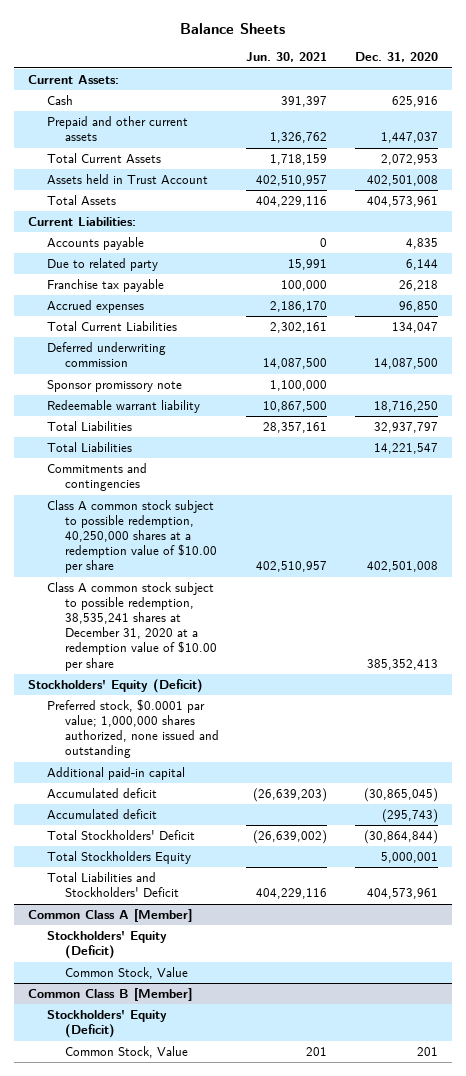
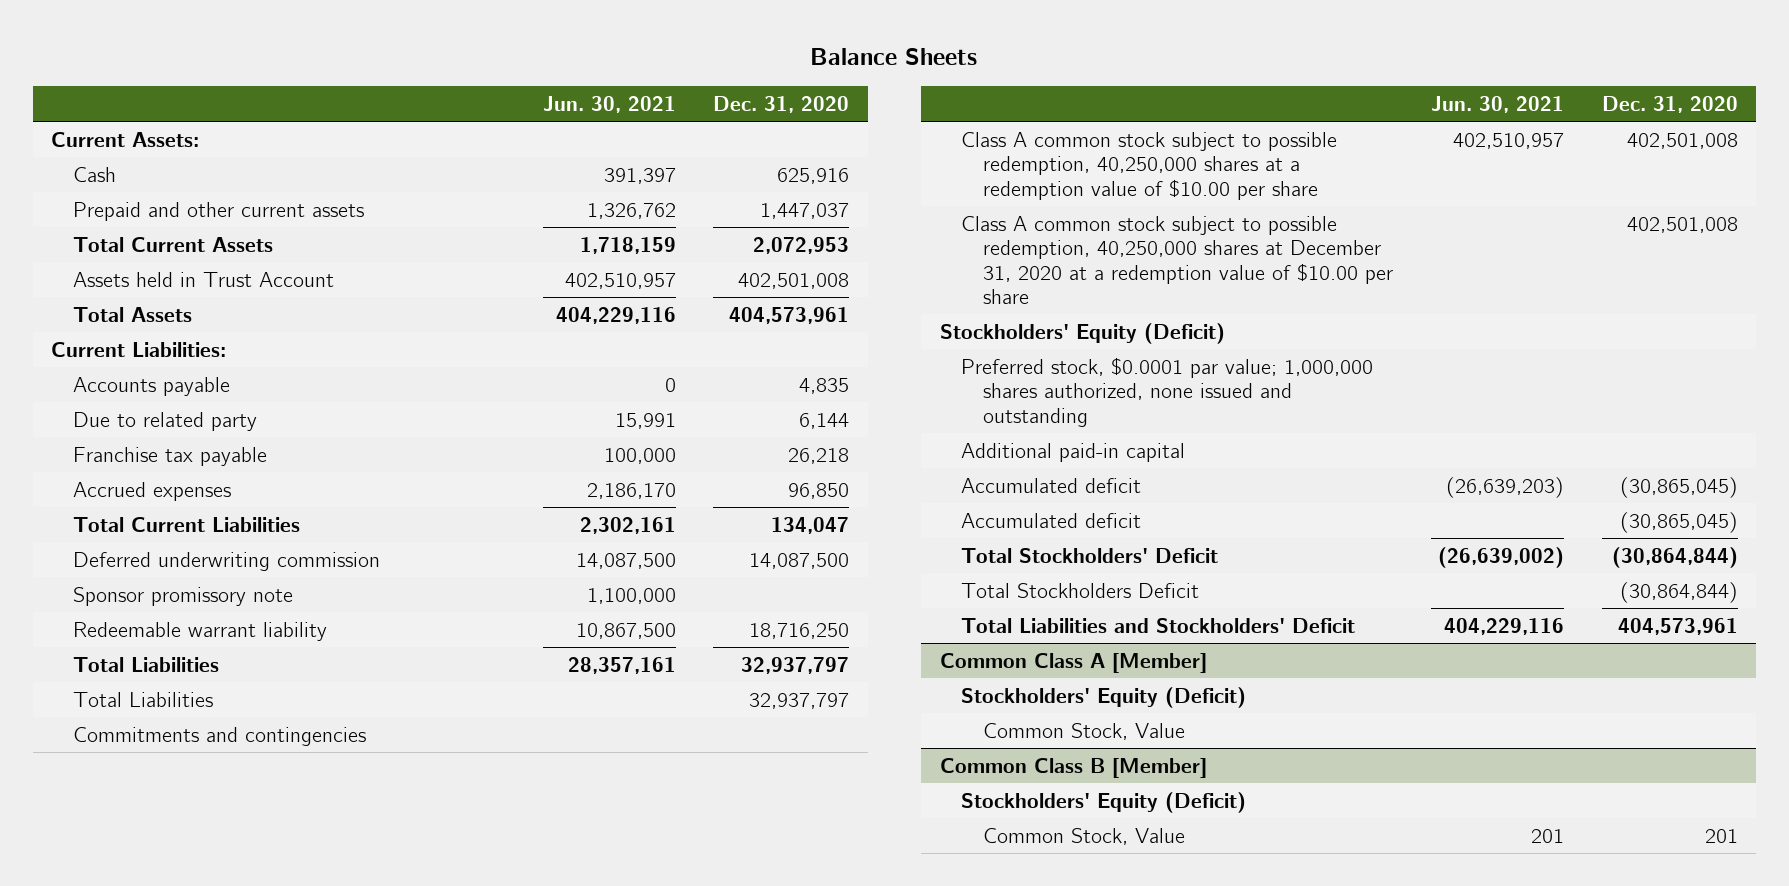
- Total Liabilities | | 14,221,547
+ Total Liabilities | | 32,937,797
- Class A common stock subject to possible redemption, 38,535,241 shares at December 31, 2020 at a redemption value of $10.00 per share | | 385,352,413
+ Class A common stock subject to possible redemption, 40,250,000 shares at December 31, 2020 at a redemption value of $10.00 per share | | 402,501,008
- Accumulated deficit | | (295,743)
+ Accumulated deficit | | (30,865,045)
- Total Stockholders Equity | | 5,000,001
+ Total Stockholders Deficit | | (30,864,844)

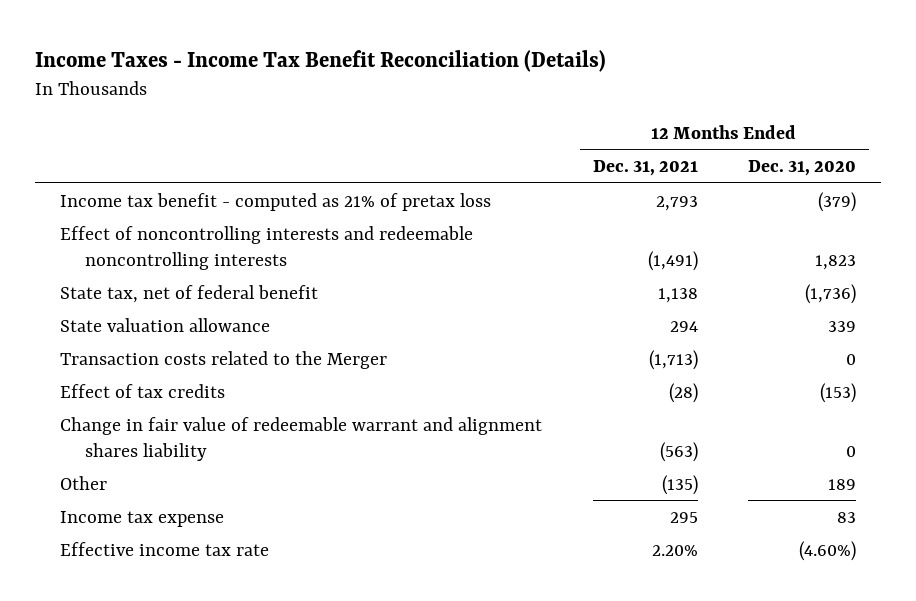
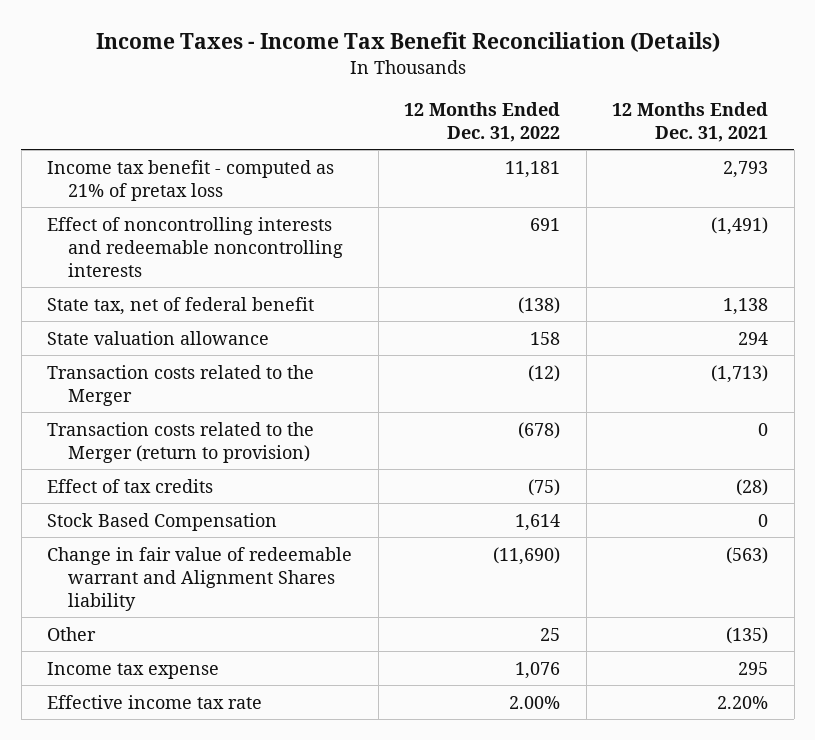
- | 12 Months Ended Dec. 31, 2021 | 12 Months Ended Dec. 31, 2020
+ | 12 Months Ended Dec. 31, 2022 | 12 Months Ended Dec. 31, 2021
+ Transaction costs related to the Merger (return to provision) | (678) | 0
- Change in fair value of redeemable warrant and alignment shares liability | (563) | 0
+ Stock Based Compensation | 1,614 | 0
+ Change in fair value of redeemable warrant and Alignment Shares liability | (11,690) | (563)

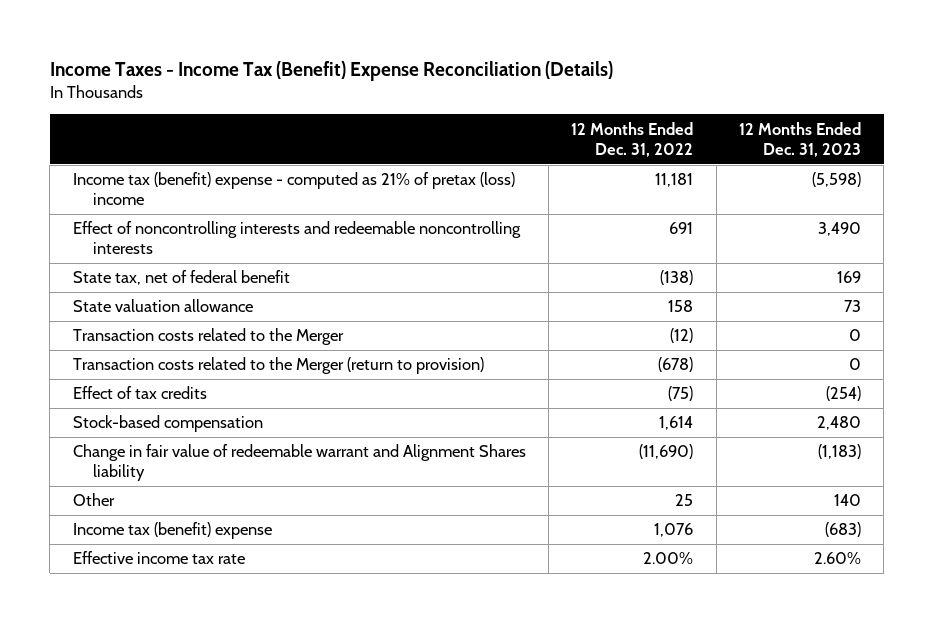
- Income Taxes - Income Tax Benefit Reconciliation (Details)
+ Income Taxes - Income Tax (Benefit) Expense Reconciliation (Details)
- | 12 Months Ended Dec. 31, 2022 | 12 Months Ended Dec. 31, 2021
+ | 12 Months Ended Dec. 31, 2022 | 12 Months Ended Dec. 31, 2023
- Income tax benefit - computed as 21% of pretax loss | 11,181 | 2,793
+ Income tax (benefit) expense - computed as 21% of pretax (loss) income | 11,181 | (5,598)
- Stock Based Compensation | 1,614 | 0
+ Stock-based compensation | 1,614 | 2,480
- Income tax expense | 1,076 | 295
+ Income tax (benefit) expense | 1,076 | (683)

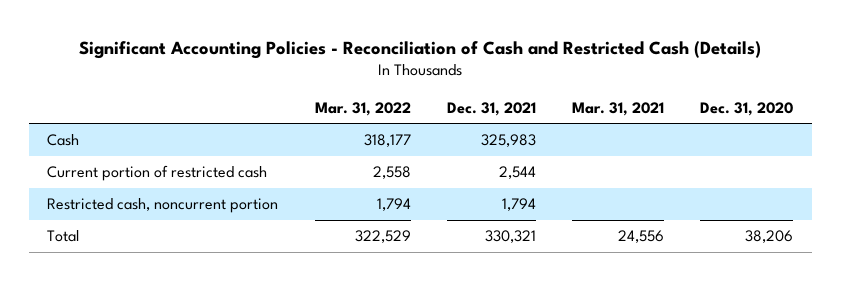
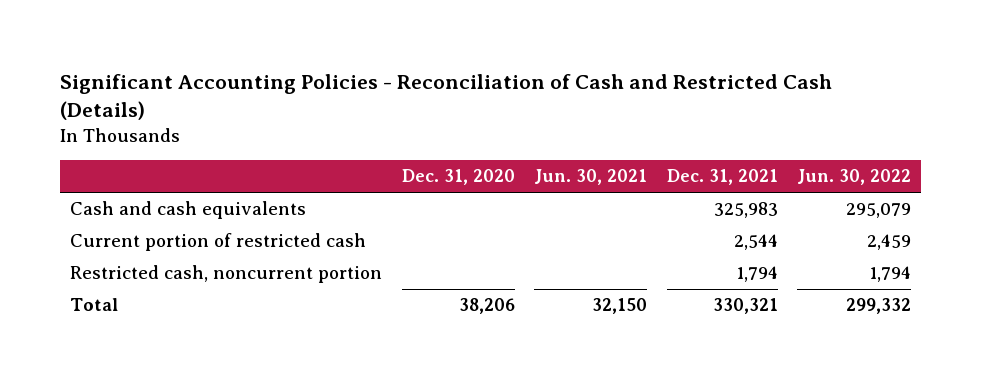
- | Mar. 31, 2022 | Dec. 31, 2021 | Mar. 31, 2021 | Dec. 31, 2020
+ | Dec. 31, 2020 | Jun. 30, 2021 | Dec. 31, 2021 | Jun. 30, 2022
- Cash | 318,177 | 325,983 | |
+ Cash and cash equivalents | | | 325,983 | 295,079

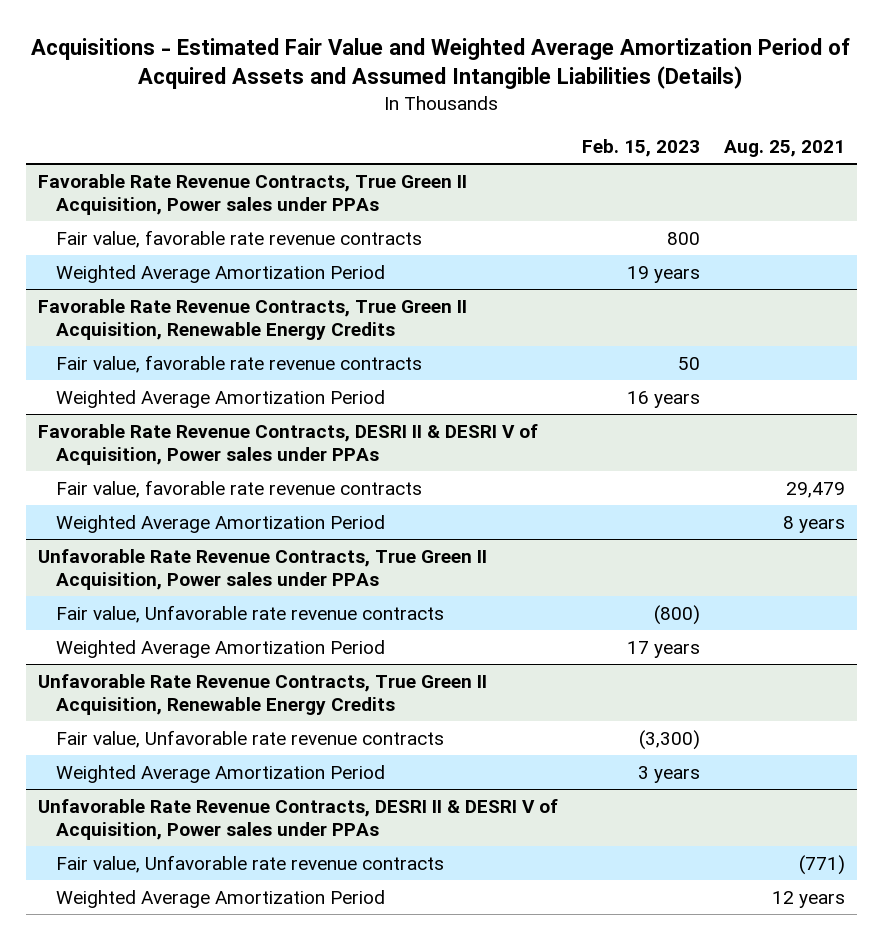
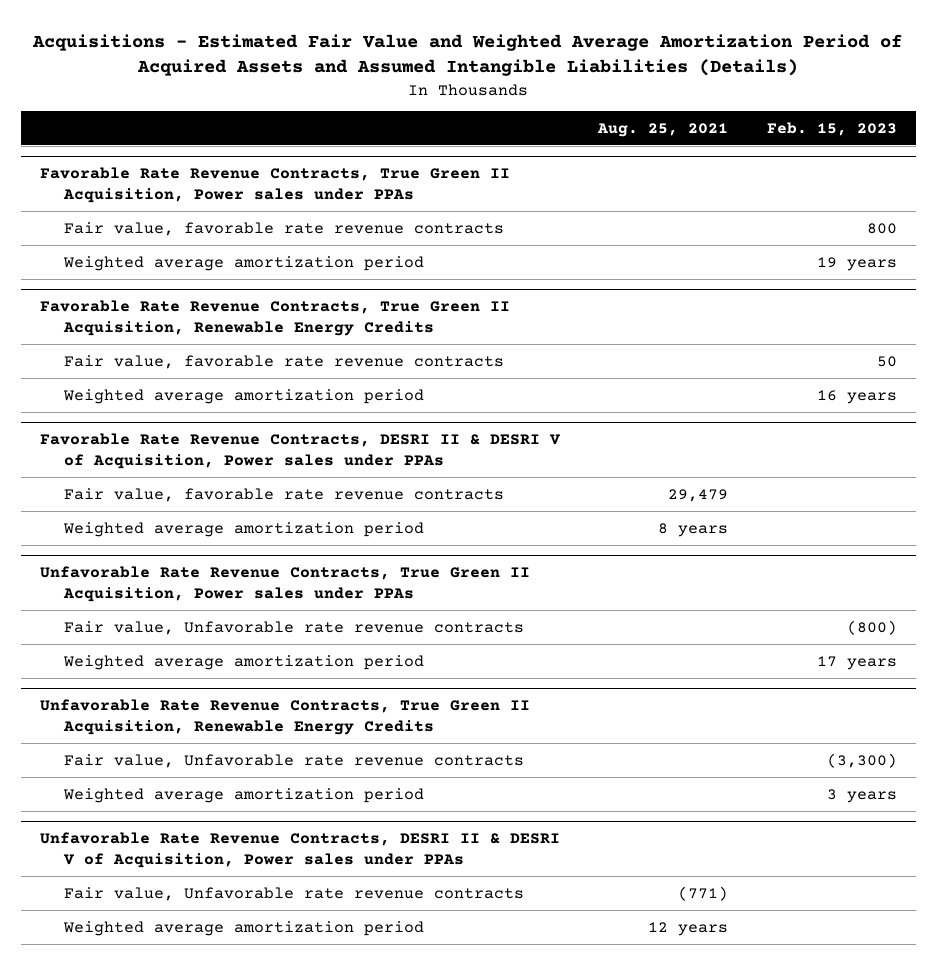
- | Feb. 15, 2023 | Aug. 25, 2021
+ | Aug. 25, 2021 | Feb. 15, 2023
@ Favorable Rate Revenue Contracts, True Green II Acquisition, Power sales under PPAs
- Weighted Average Amortization Period | 19 years |
+ Weighted average amortization period | | 19 years
@ Favorable Rate Revenue Contracts, True Green II Acquisition, Renewable Energy Credits
- Weighted Average Amortization Period | 16 years |
+ Weighted average amortization period | | 16 years
@ Favorable Rate Revenue Contracts, DESRI II & DESRI V of Acquisition, Power sales under PPAs
- Weighted Average Amortization Period | | 8 years
+ Weighted average amortization period | 8 years |
@ Unfavorable Rate Revenue Contracts, True Green II Acquisition, Power sales under PPAs
- Weighted Average Amortization Period | 17 years |
+ Weighted average amortization period | | 17 years
@ Unfavorable Rate Revenue Contracts, True Green II Acquisition, Renewable Energy Credits
- Weighted Average Amortization Period | 3 years |
+ Weighted average amortization period | | 3 years
@ Unfavorable Rate Revenue Contracts, DESRI II & DESRI V of Acquisition, Power sales under PPAs
- Weighted Average Amortization Period | | 12 years
+ Weighted average amortization period | 12 years |

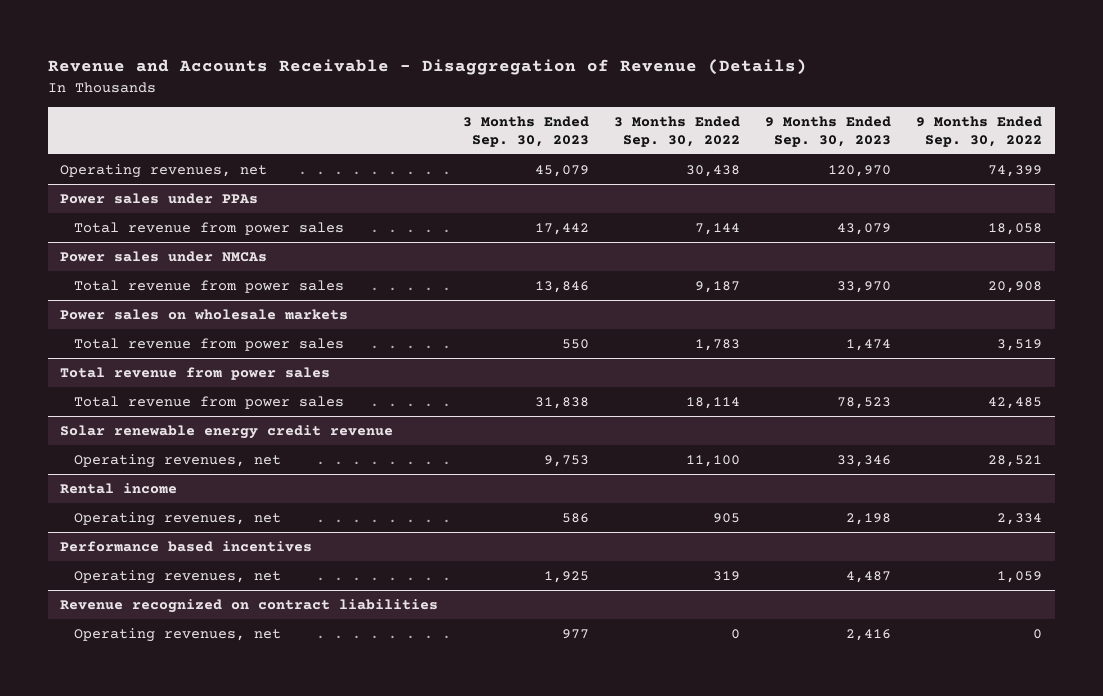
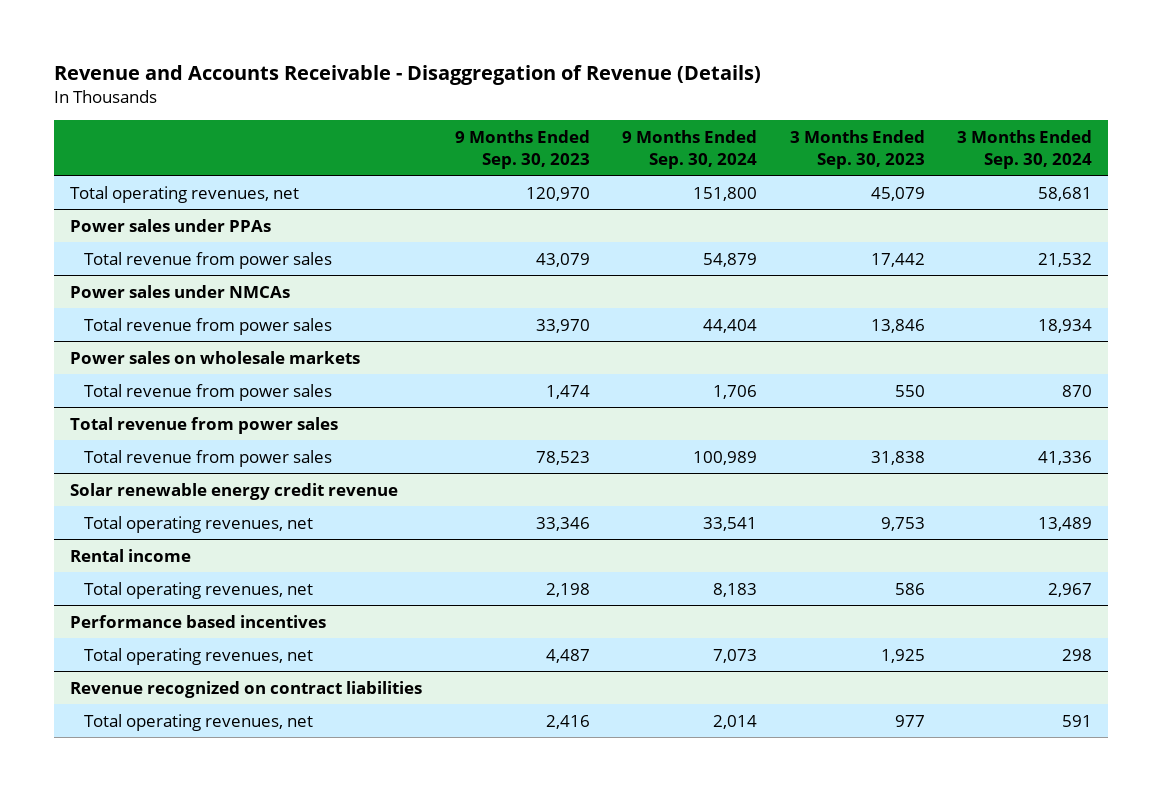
- | 3 Months Ended Sep. 30, 2023 | 3 Months Ended Sep. 30, 2022 | 9 Months Ended Sep. 30, 2023 | 9 Months Ended Sep. 30, 2022
+ | 9 Months Ended Sep. 30, 2023 | 9 Months Ended Sep. 30, 2024 | 3 Months Ended Sep. 30, 2023 | 3 Months Ended Sep. 30, 2024
- Operating revenues, net | 45,079 | 30,438 | 120,970 | 74,399
+ Total operating revenues, net | 120,970 | 151,800 | 45,079 | 58,681
@ Solar renewable energy credit revenue
- Operating revenues, net | 9,753 | 11,100 | 33,346 | 28,521
+ Total operating revenues, net | 33,346 | 33,541 | 9,753 | 13,489
@ Rental income
- Operating revenues, net | 586 | 905 | 2,198 | 2,334
+ Total operating revenues, net | 2,198 | 8,183 | 586 | 2,967
@ Performance based incentives
- Operating revenues, net | 1,925 | 319 | 4,487 | 1,059
+ Total operating revenues, net | 4,487 | 7,073 | 1,925 | 298
@ Revenue recognized on contract liabilities
- Operating revenues, net | 977 | 0 | 2,416 | 0
+ Total operating revenues, net | 2,416 | 2,014 | 977 | 591

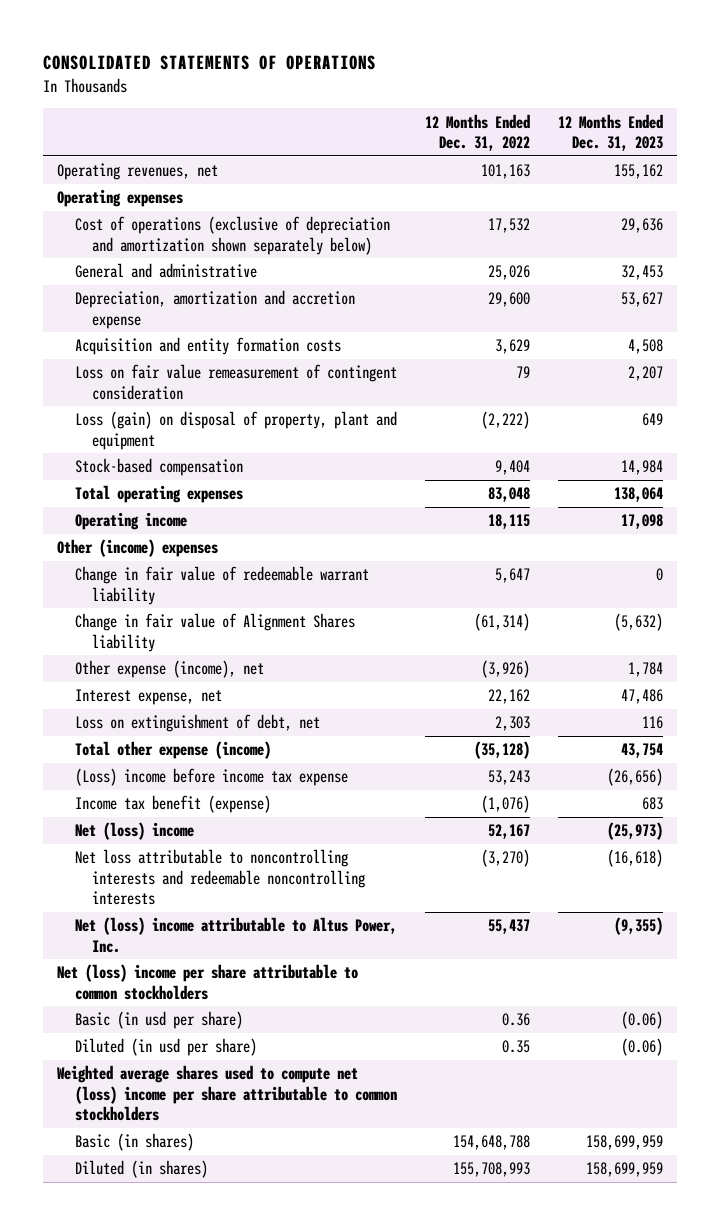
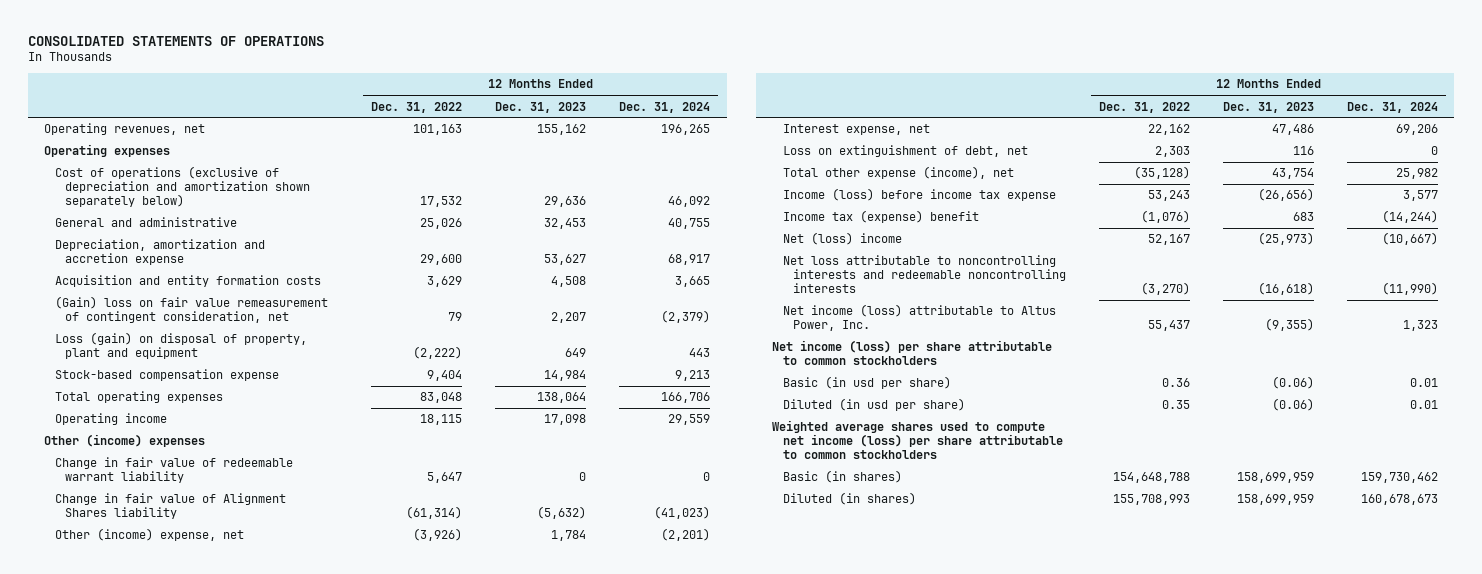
- | 12 Months Ended Dec. 31, 2022 | 12 Months Ended Dec. 31, 2023
+ | 12 Months Ended Dec. 31, 2022 | 12 Months Ended Dec. 31, 2023 | 12 Months Ended Dec. 31, 2024
- Loss on fair value remeasurement of contingent consideration | 79 | 2,207
+ (Gain) loss on fair value remeasurement of contingent consideration, net | 79 | 2,207 | (2,379)
- Stock-based compensation | 9,404 | 14,984
+ Stock-based compensation expense | 9,404 | 14,984 | 9,213
- Other expense (income), net | (3,926) | 1,784
+ Other (income) expense, net | (3,926) | 1,784 | (2,201)
- Total other expense (income) | (35,128) | 43,754
- (Loss) income before income tax expense | 53,243 | (26,656)
- Income tax benefit (expense) | (1,076) | 683
+ Total other expense (income), net | (35,128) | 43,754 | 25,982
+ Income (loss) before income tax expense | 53,243 | (26,656) | 3,577
+ Income tax (expense) benefit | (1,076) | 683 | (14,244)
- Net (loss) income attributable to Altus Power, Inc. | 55,437 | (9,355)
- Net (loss) income per share attributable to common stockholders
+ Net income (loss) attributable to Altus Power, Inc. | 55,437 | (9,355) | 1,323
+ Net income (loss) per share attributable to common stockholders
- Weighted average shares used to compute net (loss) income per share attributable to common stockholders
+ Weighted average shares used to compute net income (loss) per share attributable to common stockholders

